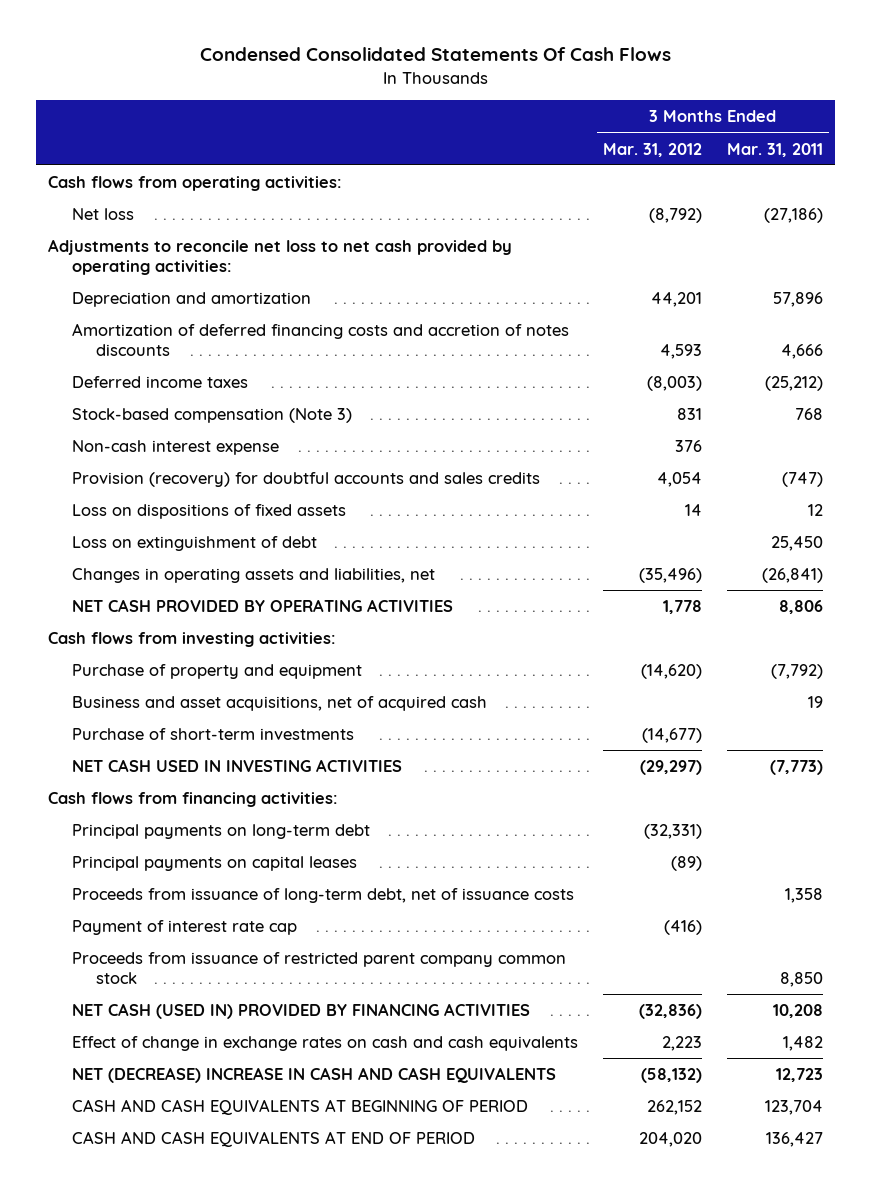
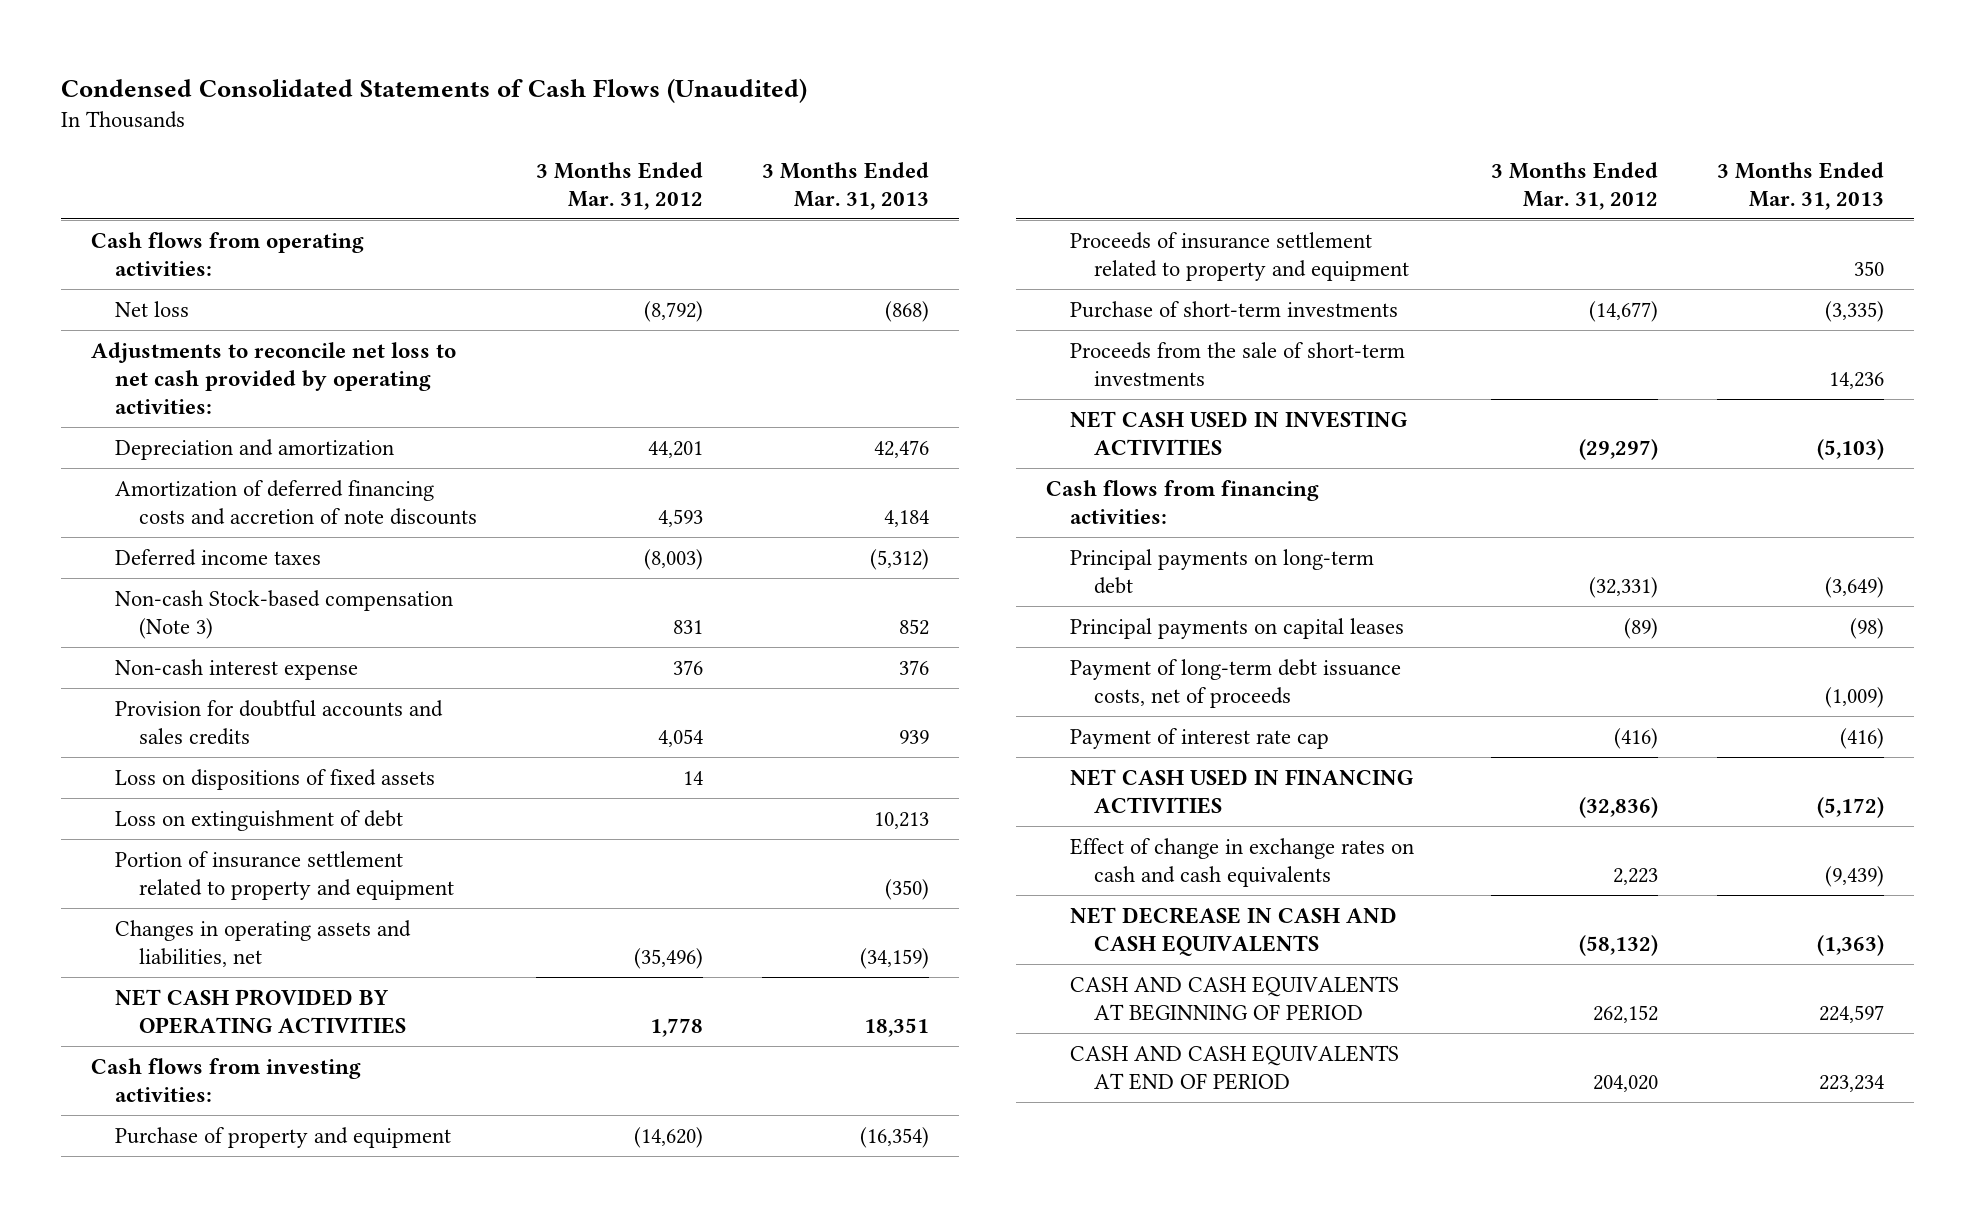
- Condensed Consolidated Statements Of Cash Flows
+ Condensed Consolidated Statements of Cash Flows (Unaudited)
- | 3 Months Ended Mar. 31, 2012 | 3 Months Ended Mar. 31, 2011
+ | 3 Months Ended Mar. 31, 2012 | 3 Months Ended Mar. 31, 2013
- Amortization of deferred financing costs and accretion of notes discounts | 4,593 | 4,666
+ Amortization of deferred financing costs and accretion of note discounts | 4,593 | 4,184
- Stock-based compensation (Note 3) | 831 | 768
+ Non-cash Stock-based compensation (Note 3) | 831 | 852
- Provision (recovery) for doubtful accounts and sales credits | 4,054 | (747)
+ Provision for doubtful accounts and sales credits | 4,054 | 939
+ Portion of insurance settlement related to property and equipment | | (350)
- Business and asset acquisitions, net of acquired cash | | 19
+ Proceeds of insurance settlement related to property and equipment | | 350
+ Proceeds from the sale of short-term investments | | 14,236
- Proceeds from issuance of long-term debt, net of issuance costs | | 1,358
+ Payment of long-term debt issuance costs, net of proceeds | | (1,009)
- Proceeds from issuance of restricted parent company common stock | | 8,850
- NET CASH (USED IN) PROVIDED BY FINANCING ACTIVITIES | (32,836) | 10,208
+ NET CASH USED IN FINANCING ACTIVITIES | (32,836) | (5,172)
- NET (DECREASE) INCREASE IN CASH AND CASH EQUIVALENTS | (58,132) | 12,723
+ NET DECREASE IN CASH AND CASH EQUIVALENTS | (58,132) | (1,363)

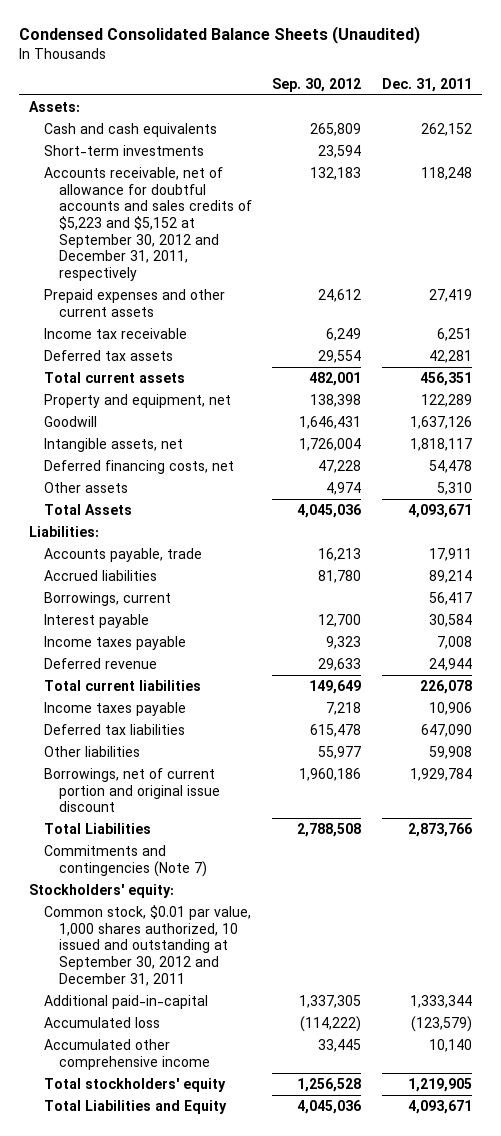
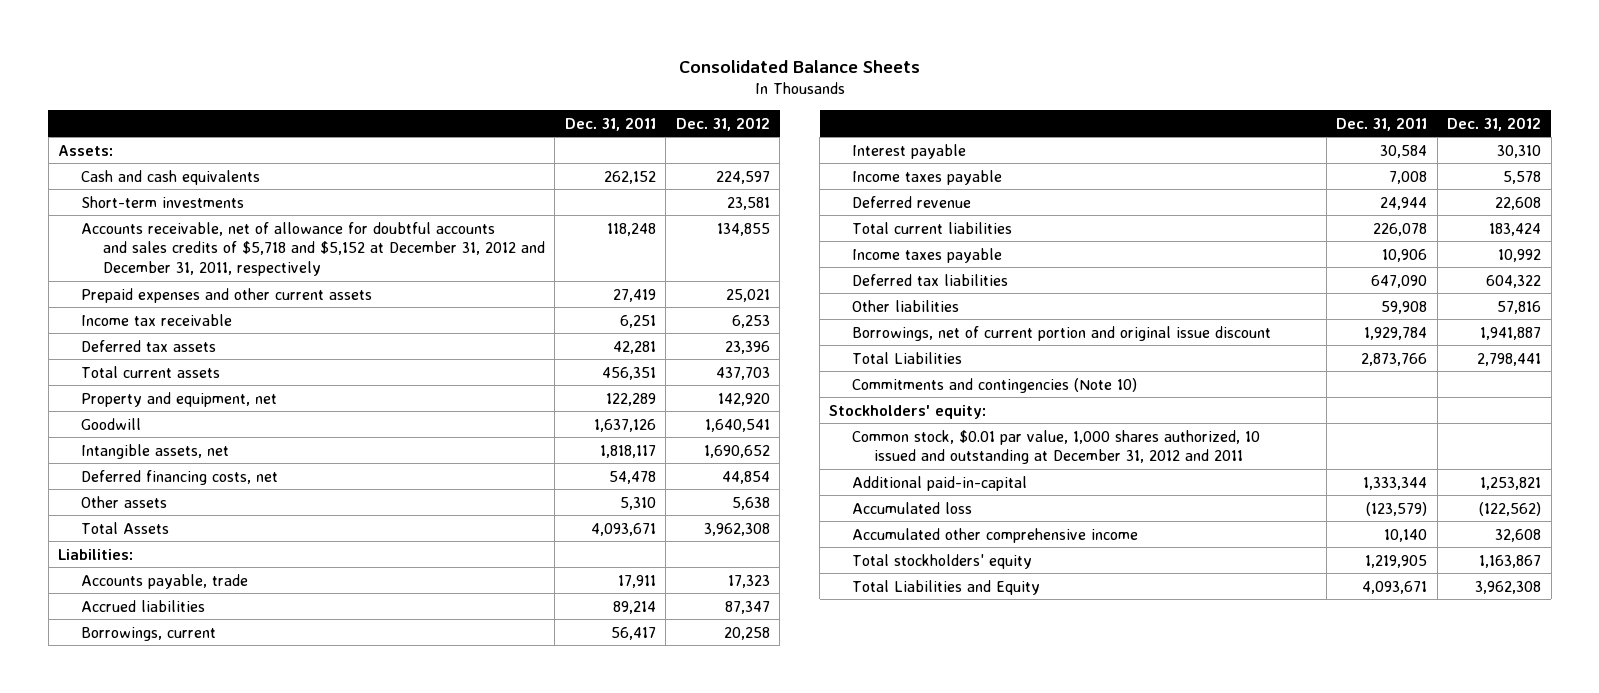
- Condensed Consolidated Balance Sheets (Unaudited)
+ Consolidated Balance Sheets
- | Sep. 30, 2012 | Dec. 31, 2011
+ | Dec. 31, 2011 | Dec. 31, 2012
- Accounts receivable, net of allowance for doubtful accounts and sales credits of $5,223 and $5,152 at September 30, 2012 and December 31, 2011, respectively | 132,183 | 118,248
+ Accounts receivable, net of allowance for doubtful accounts and sales credits of $5,718 and $5,152 at December 31, 2012 and December 31, 2011, respectively | 118,248 | 134,855
- Commitments and contingencies (Note 7)
+ Commitments and contingencies (Note 10)
- Common stock, $0.01 par value, 1,000 shares authorized, 10 issued and outstanding at September 30, 2012 and December 31, 2011
+ Common stock, $0.01 par value, 1,000 shares authorized, 10 issued and outstanding at December 31, 2012 and 2011

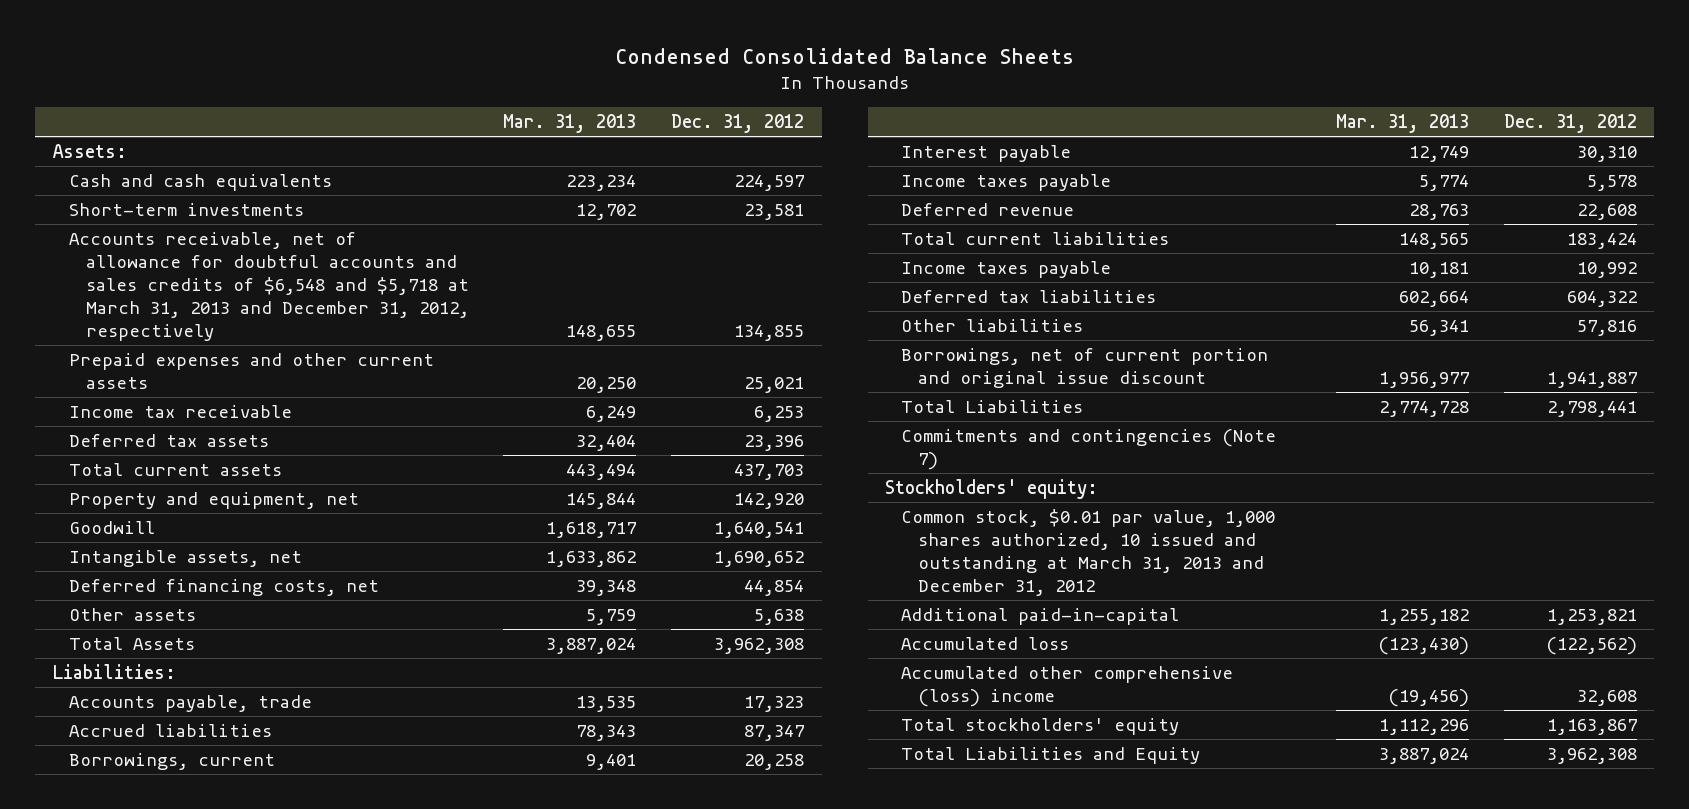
- Consolidated Balance Sheets
+ Condensed Consolidated Balance Sheets
- | Dec. 31, 2011 | Dec. 31, 2012
+ | Mar. 31, 2013 | Dec. 31, 2012
- Accounts receivable, net of allowance for doubtful accounts and sales credits of $5,718 and $5,152 at December 31, 2012 and December 31, 2011, respectively | 118,248 | 134,855
+ Accounts receivable, net of allowance for doubtful accounts and sales credits of $6,548 and $5,718 at March 31, 2013 and December 31, 2012, respectively | 148,655 | 134,855
- Commitments and contingencies (Note 10)
+ Commitments and contingencies (Note 7)
- Common stock, $0.01 par value, 1,000 shares authorized, 10 issued and outstanding at December 31, 2012 and 2011
+ Common stock, $0.01 par value, 1,000 shares authorized, 10 issued and outstanding at March 31, 2013 and December 31, 2012
- Accumulated other comprehensive income | 10,140 | 32,608
+ Accumulated other comprehensive (loss) income | (19,456) | 32,608

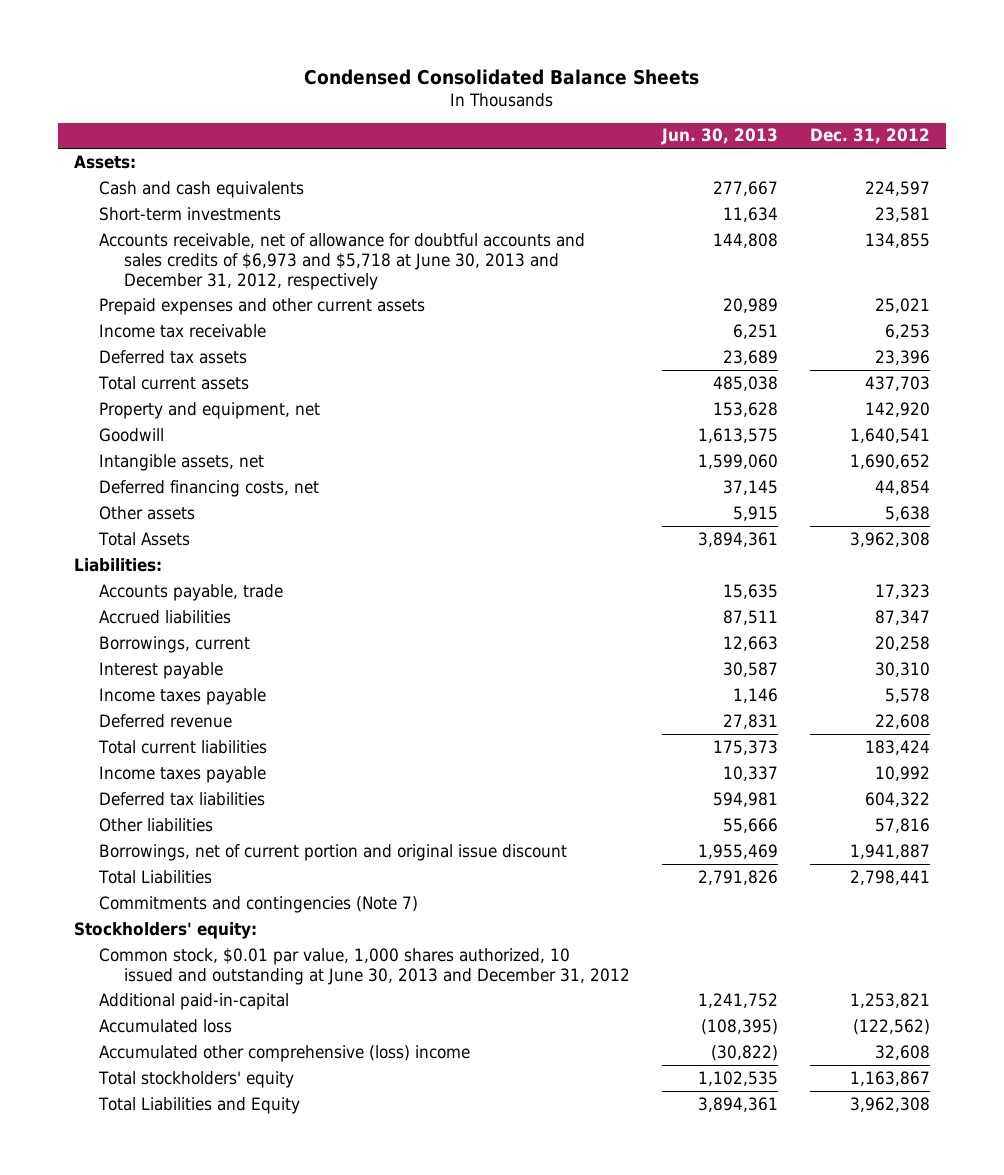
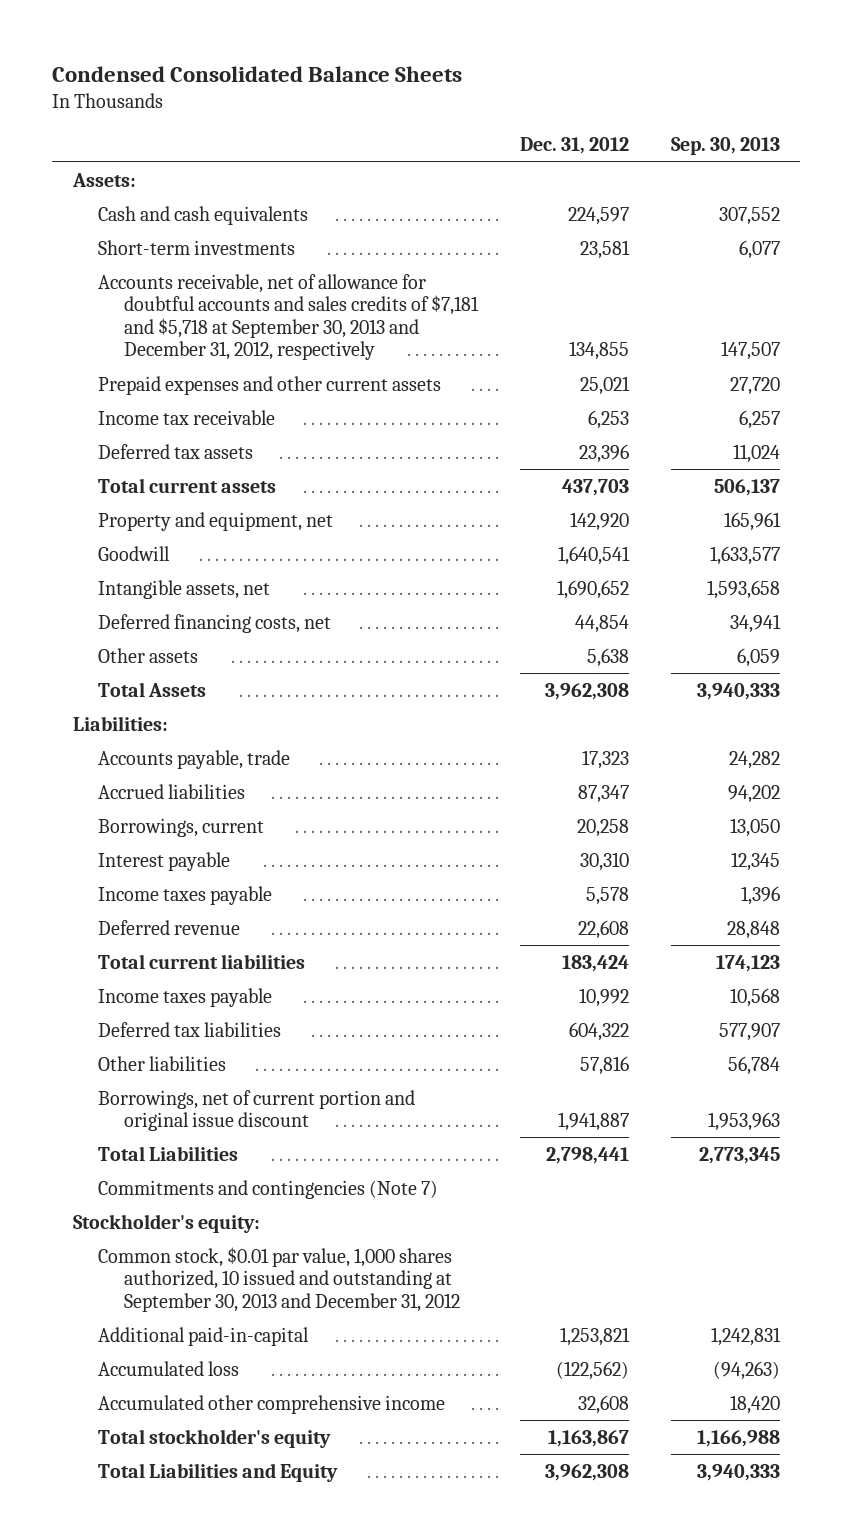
- | Jun. 30, 2013 | Dec. 31, 2012
+ | Dec. 31, 2012 | Sep. 30, 2013
- Accounts receivable, net of allowance for doubtful accounts and sales credits of $6,973 and $5,718 at June 30, 2013 and December 31, 2012, respectively | 144,808 | 134,855
+ Accounts receivable, net of allowance for doubtful accounts and sales credits of $7,181 and $5,718 at September 30, 2013 and December 31, 2012, respectively | 134,855 | 147,507
- Stockholders' equity:
- Common stock, $0.01 par value, 1,000 shares authorized, 10 issued and outstanding at June 30, 2013 and December 31, 2012
+ Stockholder's equity:
+ Common stock, $0.01 par value, 1,000 shares authorized, 10 issued and outstanding at September 30, 2013 and December 31, 2012
- Accumulated other comprehensive (loss) income | (30,822) | 32,608
- Total stockholders' equity | 1,102,535 | 1,163,867
+ Accumulated other comprehensive income | 32,608 | 18,420
+ Total stockholder's equity | 1,163,867 | 1,166,988

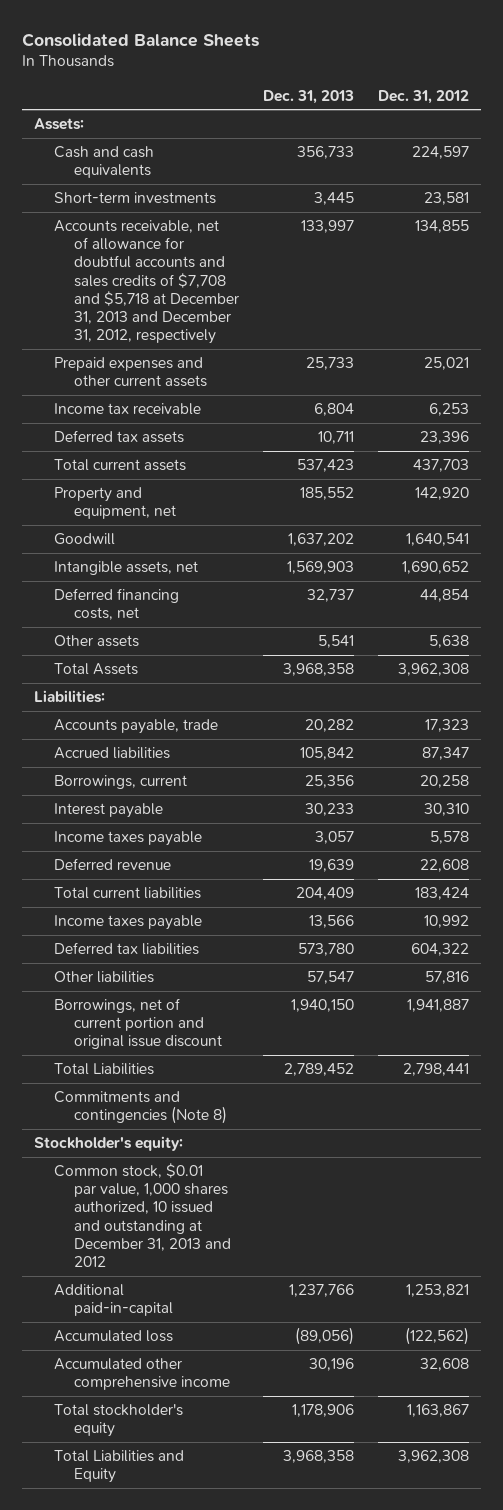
- Condensed Consolidated Balance Sheets
+ Consolidated Balance Sheets
- | Dec. 31, 2012 | Sep. 30, 2013
+ | Dec. 31, 2013 | Dec. 31, 2012
- Accounts receivable, net of allowance for doubtful accounts and sales credits of $7,181 and $5,718 at September 30, 2013 and December 31, 2012, respectively | 134,855 | 147,507
+ Accounts receivable, net of allowance for doubtful accounts and sales credits of $7,708 and $5,718 at December 31, 2013 and December 31, 2012, respectively | 133,997 | 134,855
- Commitments and contingencies (Note 7)
+ Commitments and contingencies (Note 8)
- Common stock, $0.01 par value, 1,000 shares authorized, 10 issued and outstanding at September 30, 2013 and December 31, 2012
+ Common stock, $0.01 par value, 1,000 shares authorized, 10 issued and outstanding at December 31, 2013 and 2012

